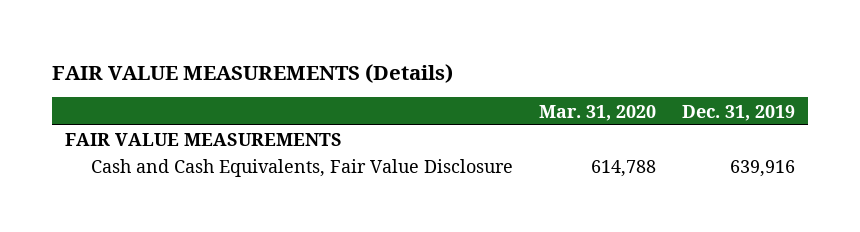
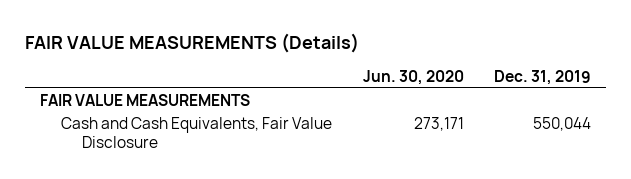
- | Mar. 31, 2020 | Dec. 31, 2019
+ | Jun. 30, 2020 | Dec. 31, 2019
- Cash and Cash Equivalents, Fair Value Disclosure | 614,788 | 639,916
+ Cash and Cash Equivalents, Fair Value Disclosure | 273,171 | 550,044

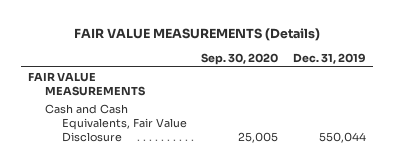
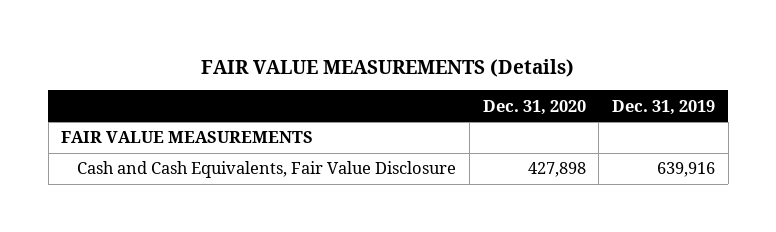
- | Sep. 30, 2020 | Dec. 31, 2019
+ | Dec. 31, 2020 | Dec. 31, 2019
- Cash and Cash Equivalents, Fair Value Disclosure | 25,005 | 550,044
+ Cash and Cash Equivalents, Fair Value Disclosure | 427,898 | 639,916

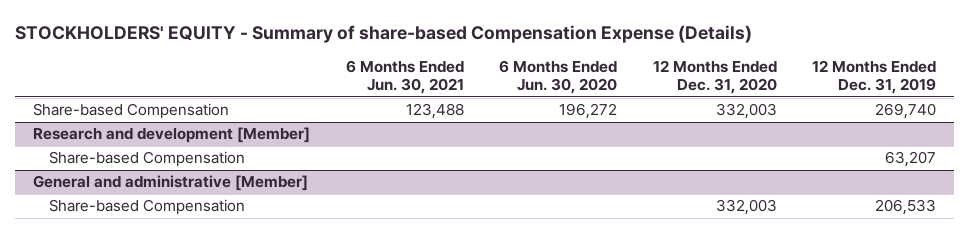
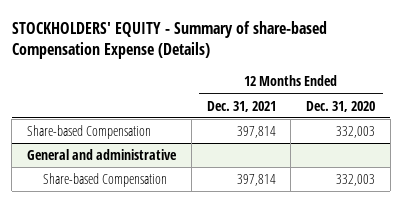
- | 6 Months Ended Jun. 30, 2021 | 6 Months Ended Jun. 30, 2020 | 12 Months Ended Dec. 31, 2020 | 12 Months Ended Dec. 31, 2019
+ | 12 Months Ended Dec. 31, 2021 | 12 Months Ended Dec. 31, 2020
- Research and development [Member]
- Share-based Compensation | | | | 63,207
- General and administrative [Member]
+ General and administrative

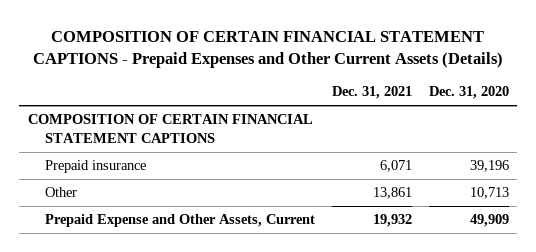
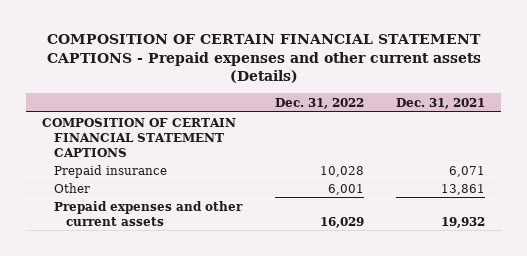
- COMPOSITION OF CERTAIN FINANCIAL STATEMENT CAPTIONS - Prepaid Expenses and Other Current Assets (Details)
+ COMPOSITION OF CERTAIN FINANCIAL STATEMENT CAPTIONS - Prepaid expenses and other current assets (Details)
- | Dec. 31, 2021 | Dec. 31, 2020
+ | Dec. 31, 2022 | Dec. 31, 2021
- Prepaid Expense and Other Assets, Current | 19,932 | 49,909
+ Prepaid expenses and other current assets | 16,029 | 19,932

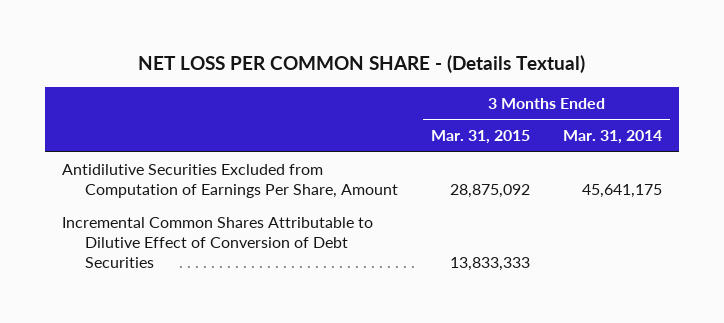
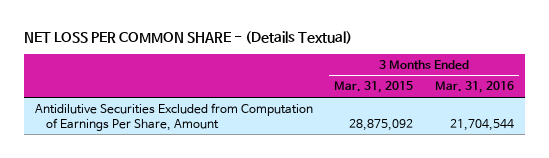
- | 3 Months Ended Mar. 31, 2015 | 3 Months Ended Mar. 31, 2014
+ | 3 Months Ended Mar. 31, 2015 | 3 Months Ended Mar. 31, 2016
- Incremental Common Shares Attributable to Dilutive Effect of Conversion of Debt Securities | 13,833,333 |

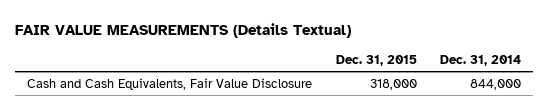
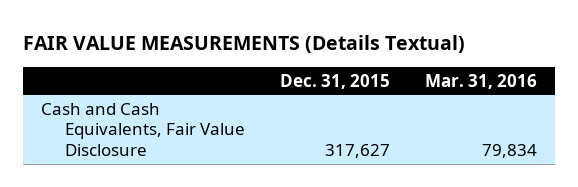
- | Dec. 31, 2015 | Dec. 31, 2014
+ | Dec. 31, 2015 | Mar. 31, 2016
- Cash and Cash Equivalents, Fair Value Disclosure | 318,000 | 844,000
+ Cash and Cash Equivalents, Fair Value Disclosure | 317,627 | 79,834

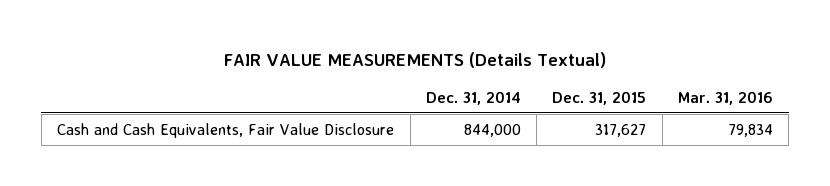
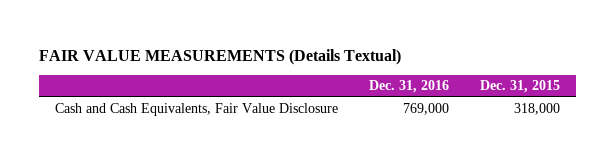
- | Dec. 31, 2014 | Dec. 31, 2015 | Mar. 31, 2016
+ | Dec. 31, 2016 | Dec. 31, 2015
- Cash and Cash Equivalents, Fair Value Disclosure | 844,000 | 317,627 | 79,834
+ Cash and Cash Equivalents, Fair Value Disclosure | 769,000 | 318,000

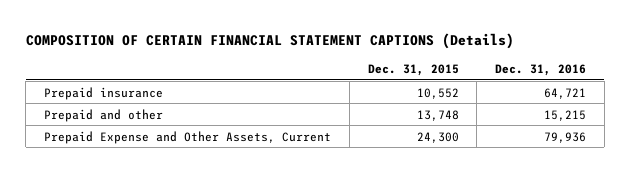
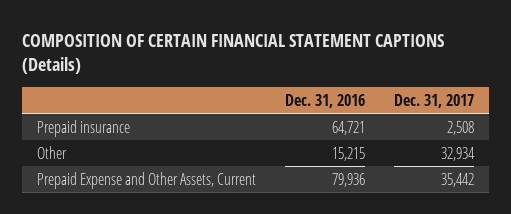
- | Dec. 31, 2015 | Dec. 31, 2016
+ | Dec. 31, 2016 | Dec. 31, 2017
- Prepaid and other | 13,748 | 15,215
+ Other | 15,215 | 32,934

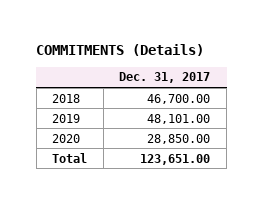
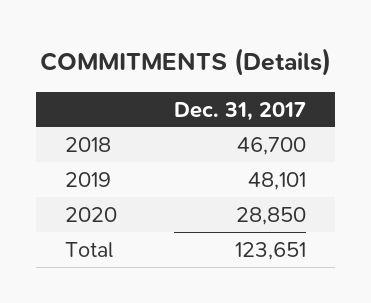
- 2018 | 46,700.00
- 2019 | 48,101.00
- 2020 | 28,850.00
- Total | 123,651.00
+ 2018 | 46,700
+ 2019 | 48,101
+ 2020 | 28,850
+ Total | 123,651

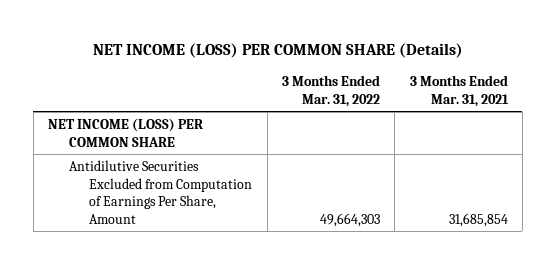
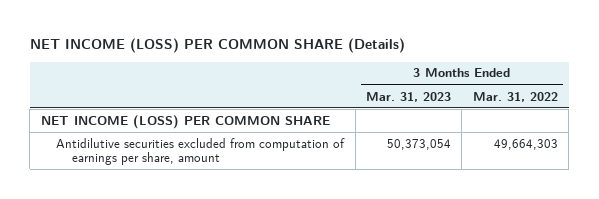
- | 3 Months Ended Mar. 31, 2022 | 3 Months Ended Mar. 31, 2021
+ | 3 Months Ended Mar. 31, 2023 | 3 Months Ended Mar. 31, 2022
- Antidilutive Securities Excluded from Computation of Earnings Per Share, Amount | 49,664,303 | 31,685,854
+ Antidilutive securities excluded from computation of earnings per share, amount | 50,373,054 | 49,664,303

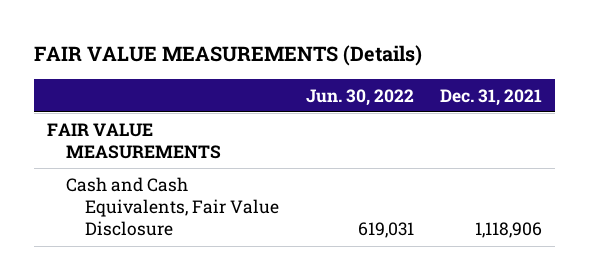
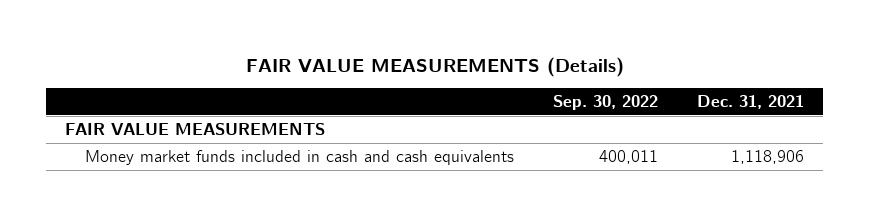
- | Jun. 30, 2022 | Dec. 31, 2021
+ | Sep. 30, 2022 | Dec. 31, 2021
- Cash and Cash Equivalents, Fair Value Disclosure | 619,031 | 1,118,906
+ Money market funds included in cash and cash equivalents | 400,011 | 1,118,906

